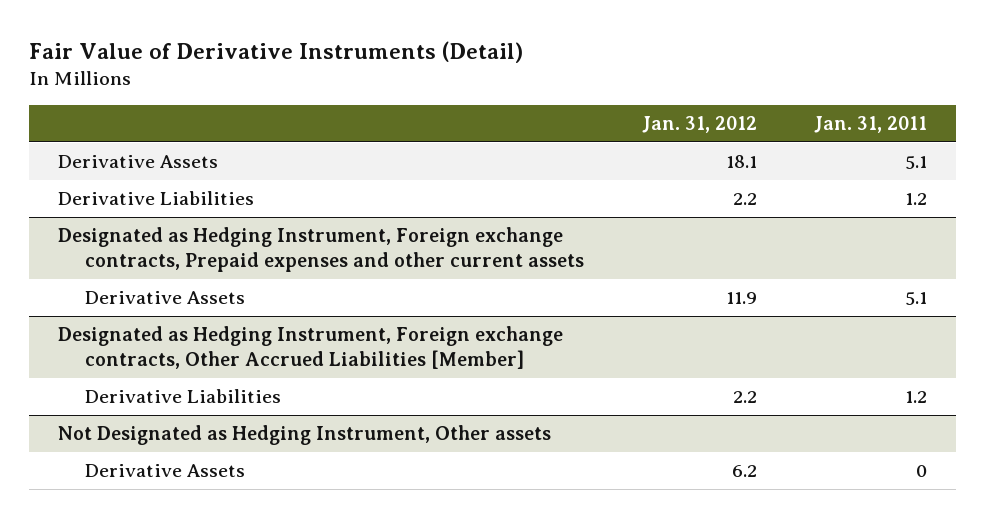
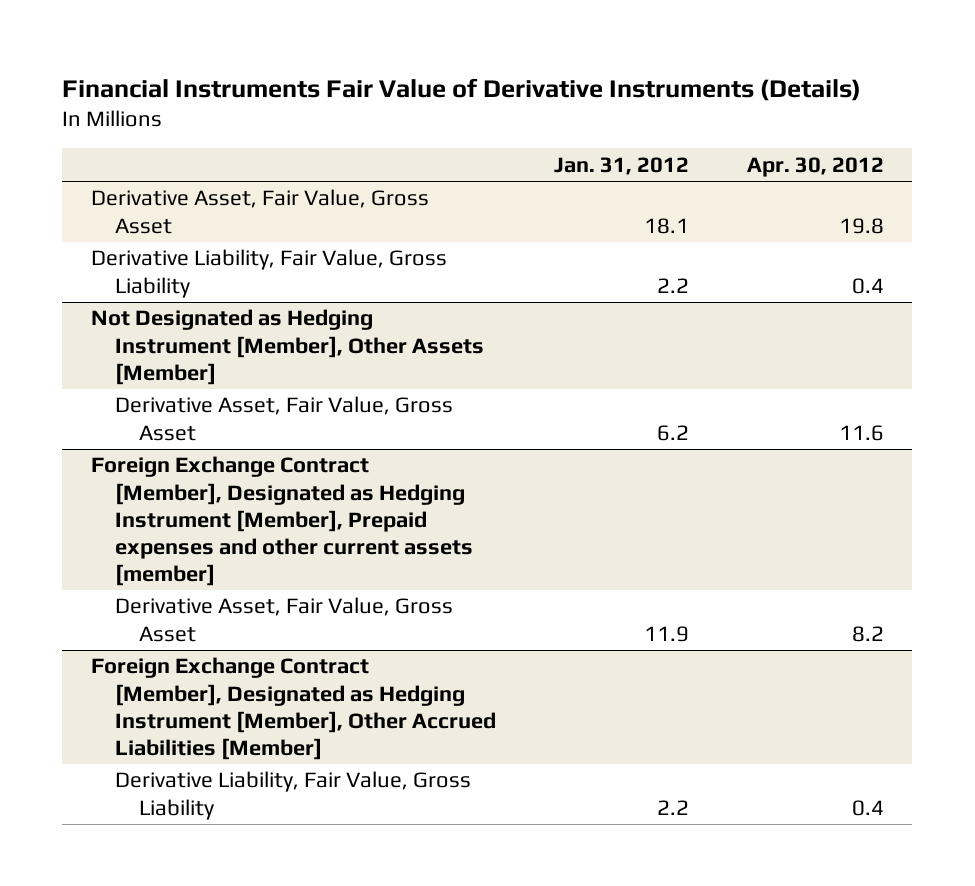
- Fair Value of Derivative Instruments (Detail)
+ Financial Instruments Fair Value of Derivative Instruments (Details)
- | Jan. 31, 2012 | Jan. 31, 2011
+ | Jan. 31, 2012 | Apr. 30, 2012
- Derivative Assets | 18.1 | 5.1
- Derivative Liabilities | 2.2 | 1.2
- Designated as Hedging Instrument, Foreign exchange contracts, Prepaid expenses and other current assets
- Derivative Assets | 11.9 | 5.1
- Designated as Hedging Instrument, Foreign exchange contracts, Other Accrued Liabilities [Member]
- Derivative Liabilities | 2.2 | 1.2
- Not Designated as Hedging Instrument, Other assets
- Derivative Assets | 6.2 | 0
+ Derivative Asset, Fair Value, Gross Asset | 18.1 | 19.8
+ Derivative Liability, Fair Value, Gross Liability | 2.2 | 0.4
+ Not Designated as Hedging Instrument [Member], Other Assets [Member]
+ Derivative Asset, Fair Value, Gross Asset | 6.2 | 11.6
+ Foreign Exchange Contract [Member], Designated as Hedging Instrument [Member], Prepaid expenses and other current assets [member]
+ Derivative Asset, Fair Value, Gross Asset | 11.9 | 8.2
+ Foreign Exchange Contract [Member], Designated as Hedging Instrument [Member], Other Accrued Liabilities [Member]
+ Derivative Liability, Fair Value, Gross Liability | 2.2 | 0.4

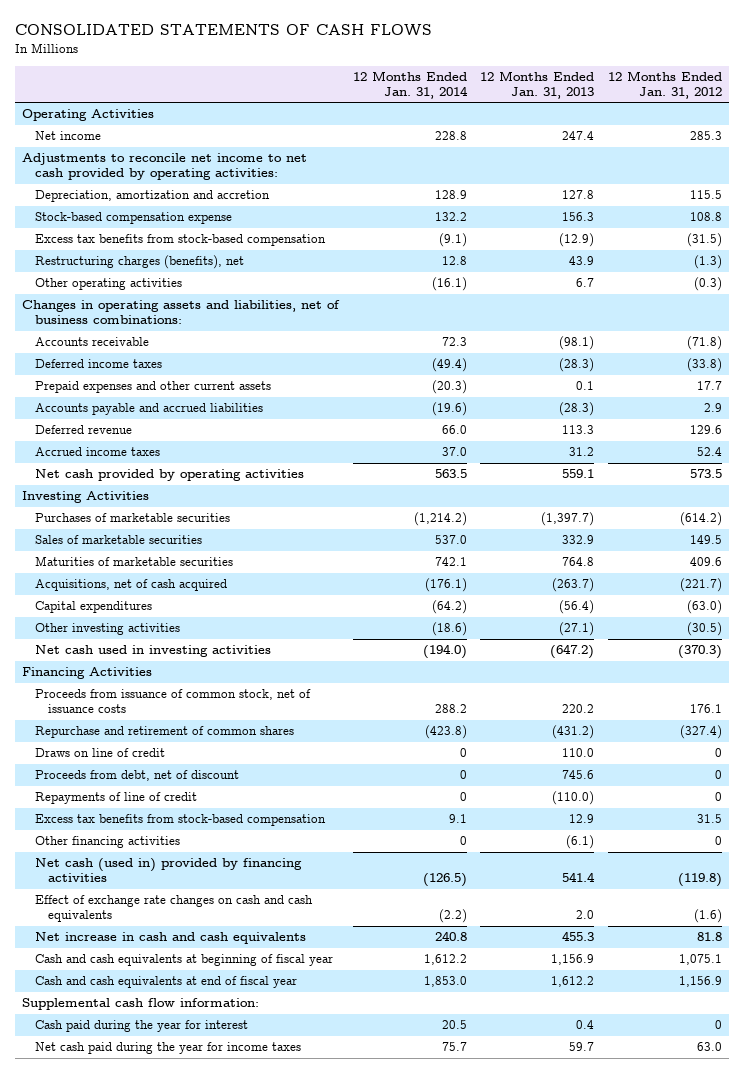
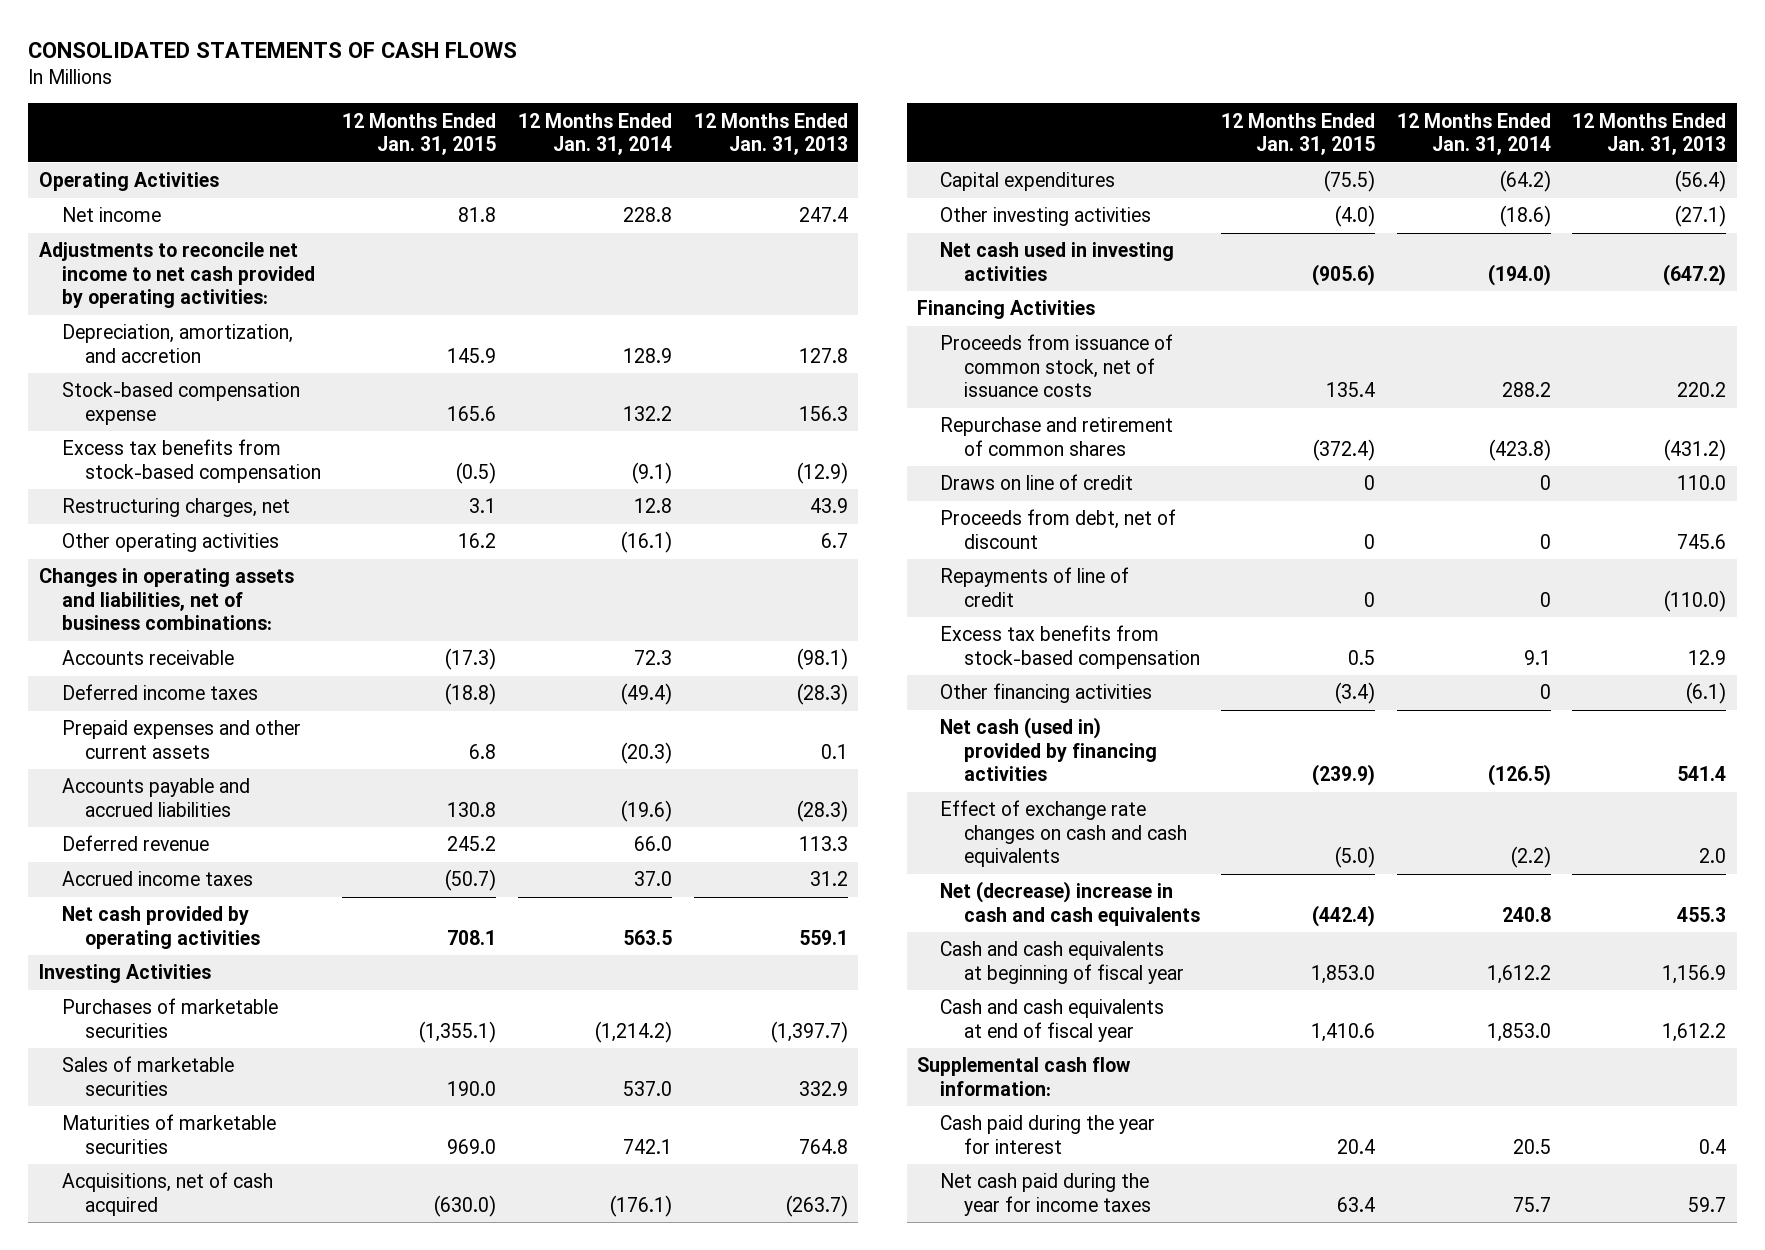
- | 12 Months Ended Jan. 31, 2014 | 12 Months Ended Jan. 31, 2013 | 12 Months Ended Jan. 31, 2012
+ | 12 Months Ended Jan. 31, 2015 | 12 Months Ended Jan. 31, 2014 | 12 Months Ended Jan. 31, 2013
- Depreciation, amortization and accretion | 128.9 | 127.8 | 115.5
+ Depreciation, amortization, and accretion | 145.9 | 128.9 | 127.8
- Restructuring charges (benefits), net | 12.8 | 43.9 | (1.3)
+ Restructuring charges, net | 3.1 | 12.8 | 43.9
- Net increase in cash and cash equivalents | 240.8 | 455.3 | 81.8
+ Net (decrease) increase in cash and cash equivalents | (442.4) | 240.8 | 455.3

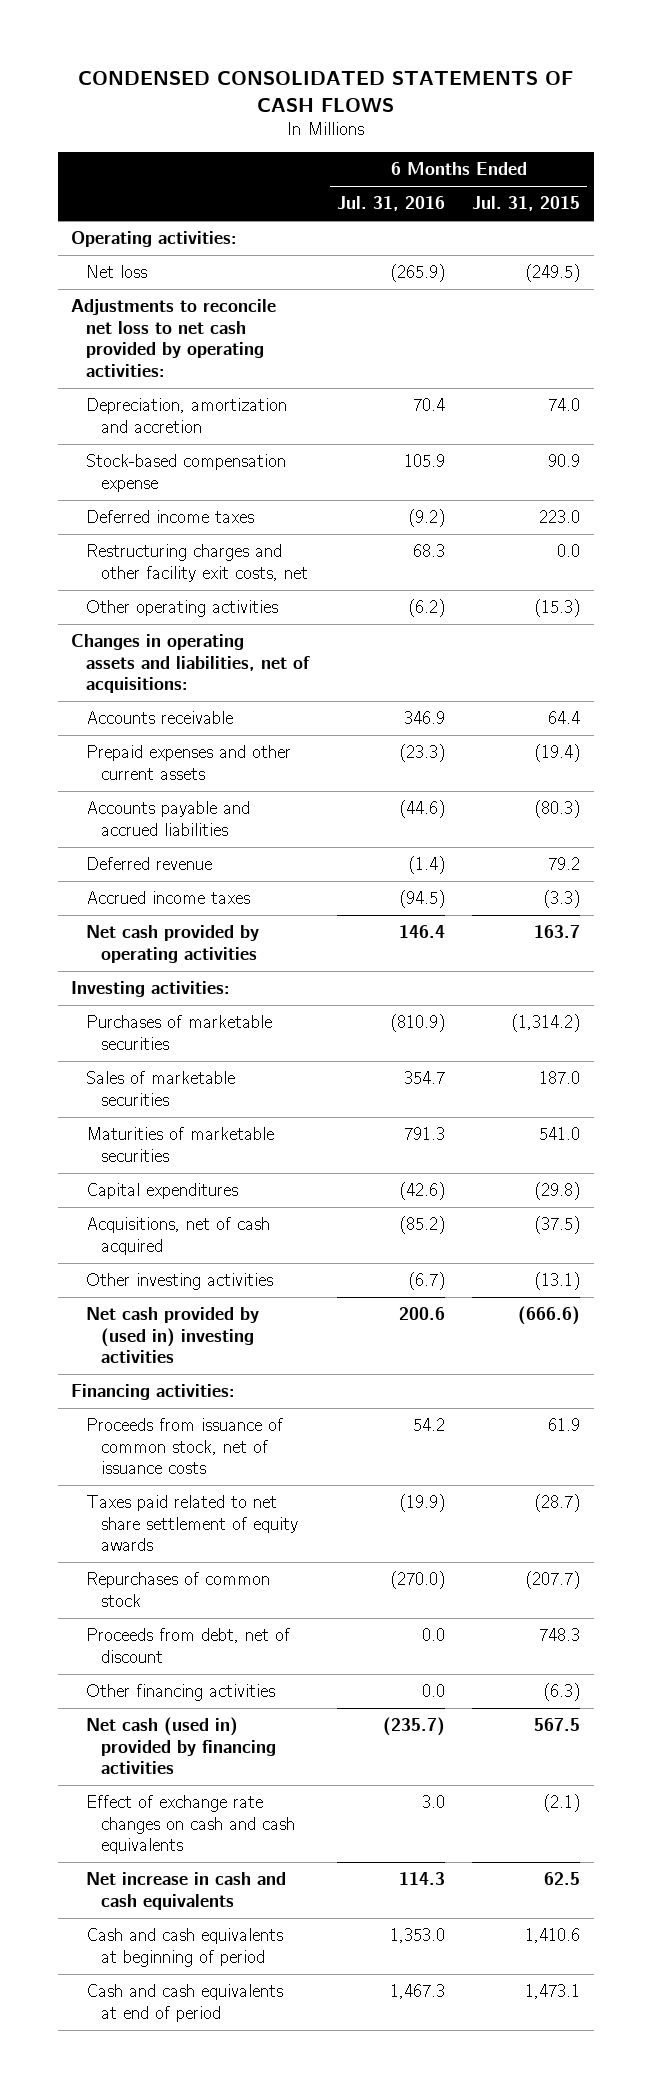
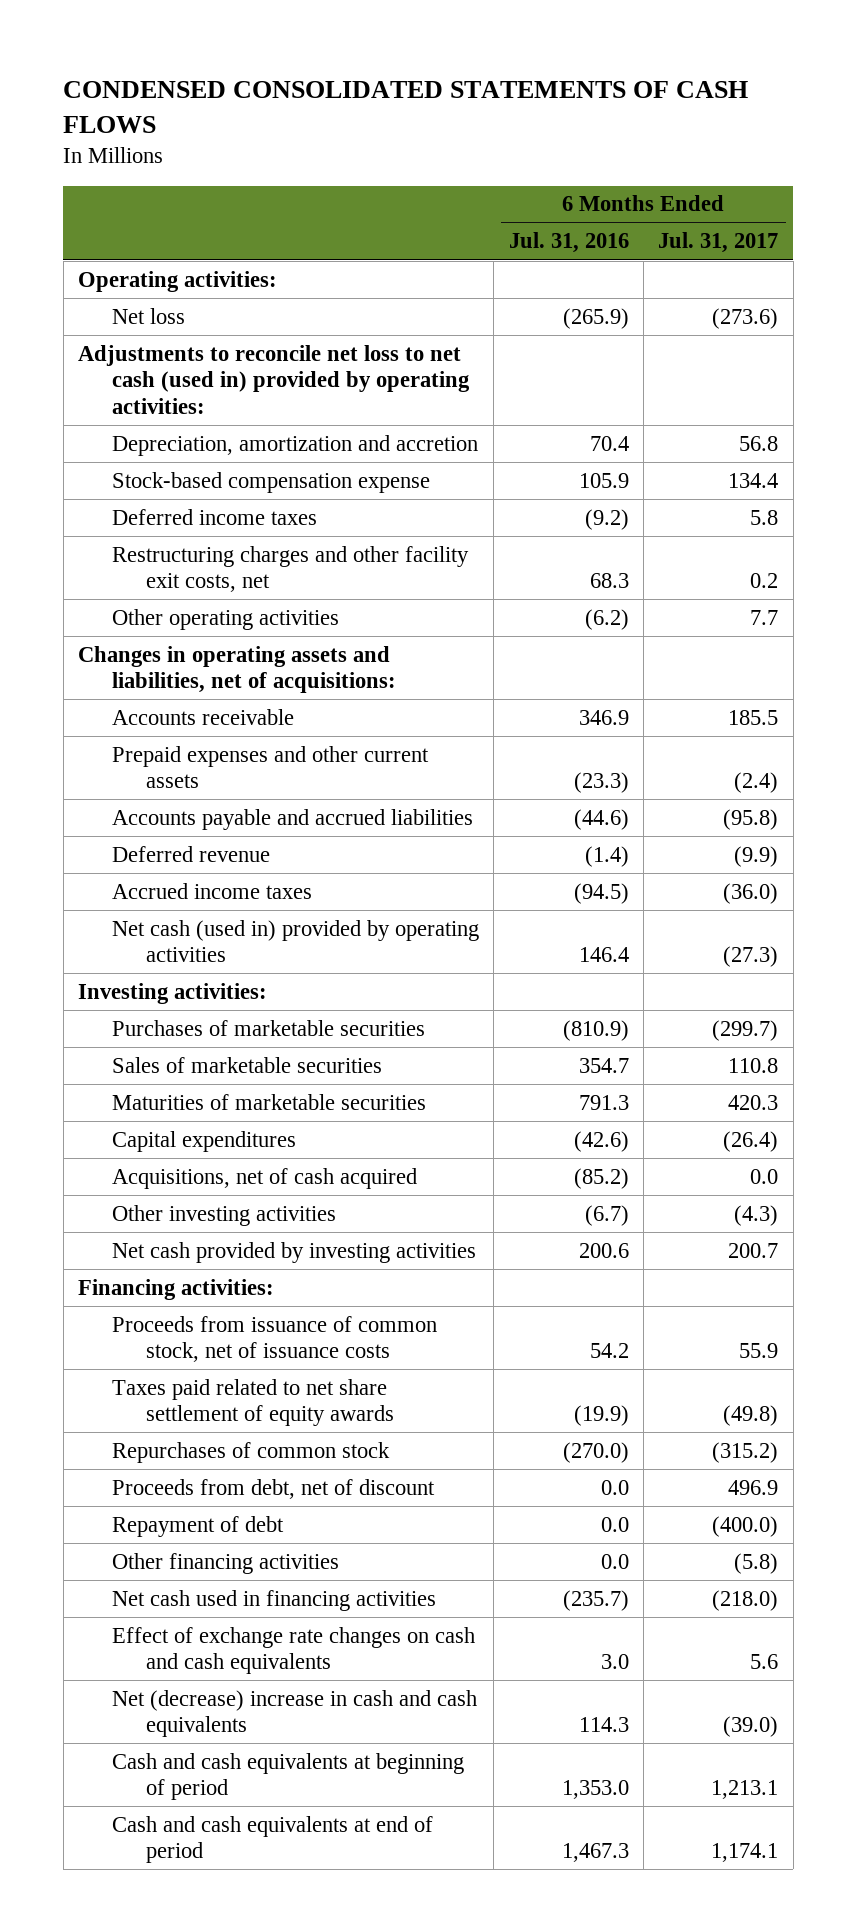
- | 6 Months Ended Jul. 31, 2016 | 6 Months Ended Jul. 31, 2015
+ | 6 Months Ended Jul. 31, 2016 | 6 Months Ended Jul. 31, 2017
- Adjustments to reconcile net loss to net cash provided by operating activities:
+ Adjustments to reconcile net loss to net cash (used in) provided by operating activities:
- Net cash provided by operating activities | 146.4 | 163.7
+ Net cash (used in) provided by operating activities | 146.4 | (27.3)
- Net cash provided by (used in) investing activities | 200.6 | (666.6)
+ Net cash provided by investing activities | 200.6 | 200.7
+ Repayment of debt | 0.0 | (400.0)
- Net cash (used in) provided by financing activities | (235.7) | 567.5
+ Net cash used in financing activities | (235.7) | (218.0)
- Net increase in cash and cash equivalents | 114.3 | 62.5
+ Net (decrease) increase in cash and cash equivalents | 114.3 | (39.0)

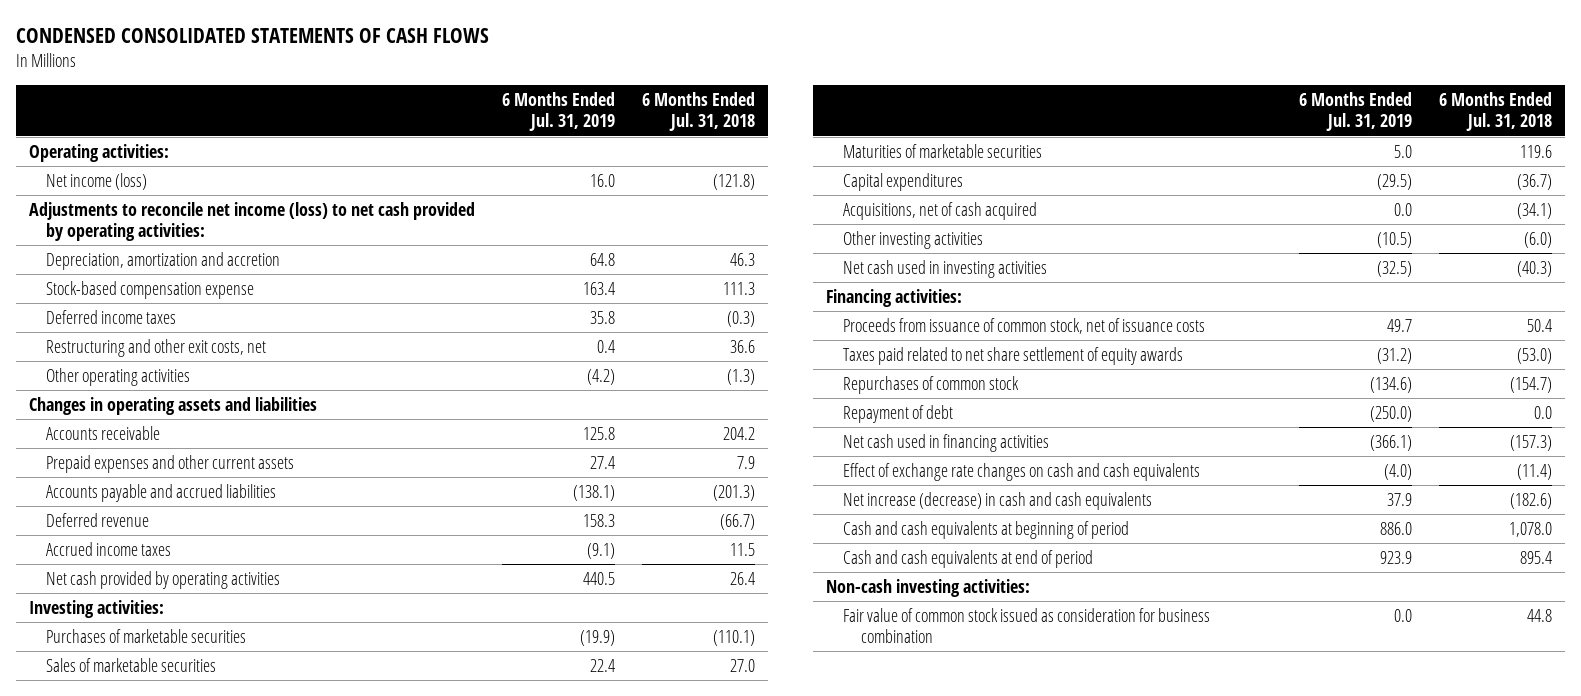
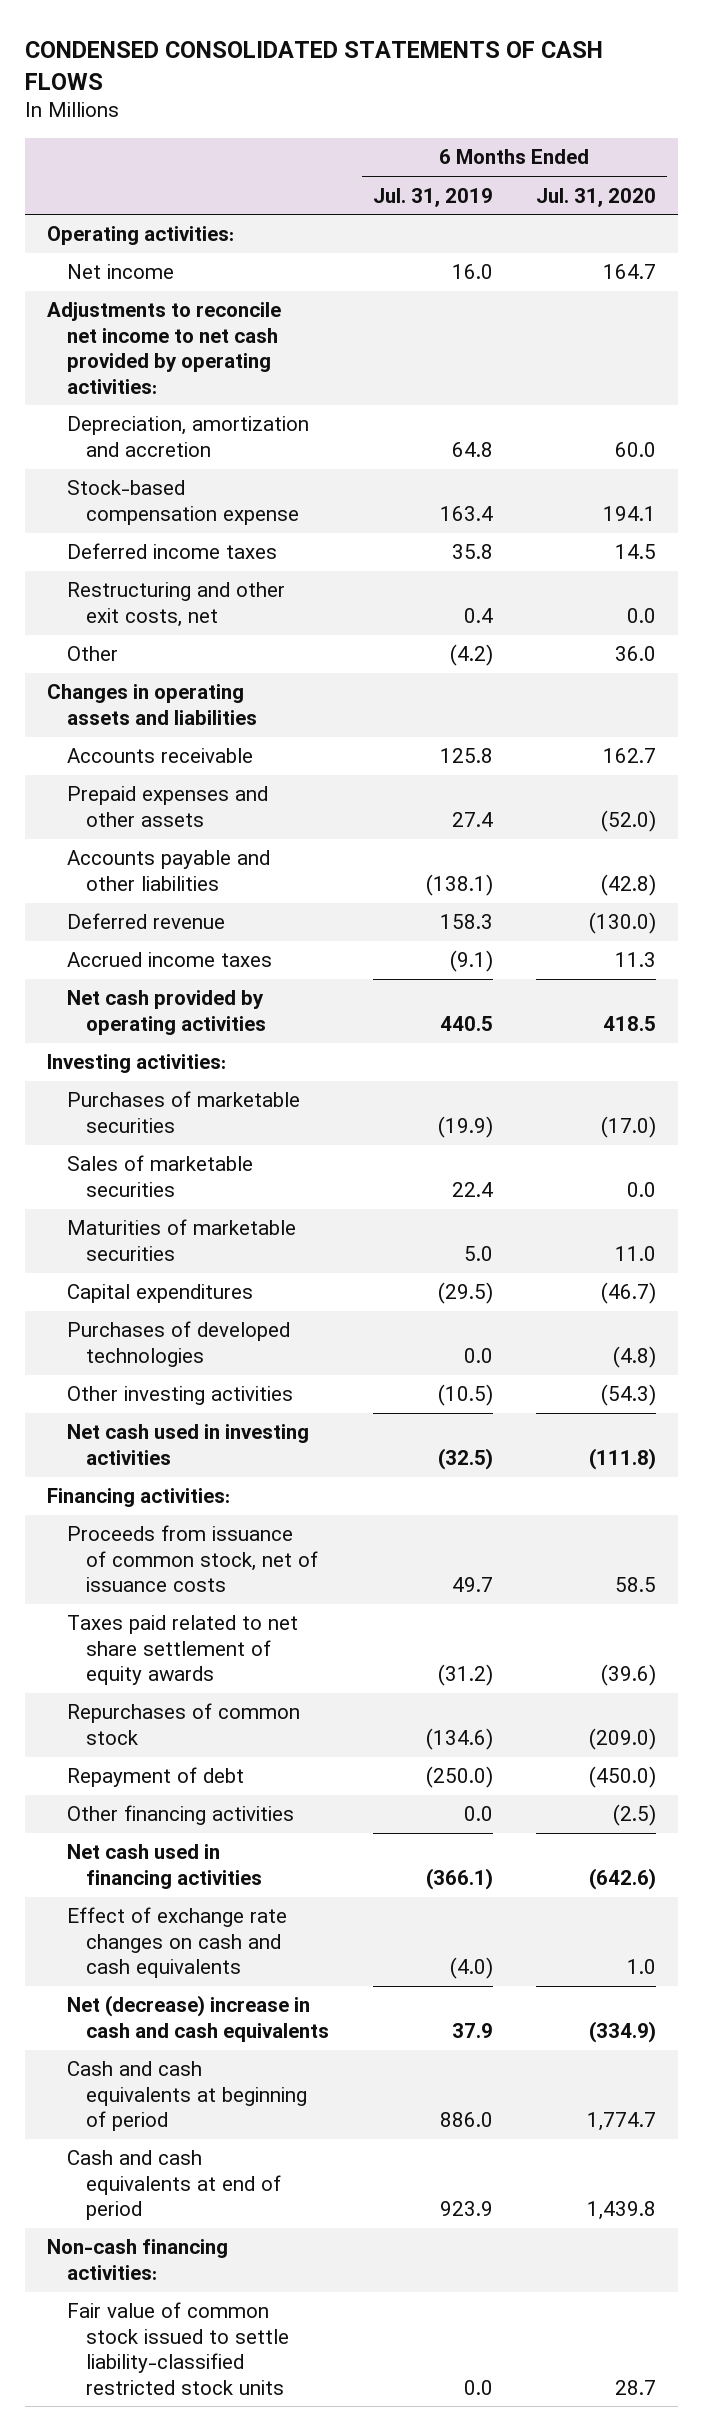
- | 6 Months Ended Jul. 31, 2019 | 6 Months Ended Jul. 31, 2018
+ | 6 Months Ended Jul. 31, 2019 | 6 Months Ended Jul. 31, 2020
- Net income (loss) | 16.0 | (121.8)
- Adjustments to reconcile net income (loss) to net cash provided by operating activities:
+ Net income | 16.0 | 164.7
+ Adjustments to reconcile net income to net cash provided by operating activities:
- Other operating activities | (4.2) | (1.3)
+ Other | (4.2) | 36.0
- Prepaid expenses and other current assets | 27.4 | 7.9
- Accounts payable and accrued liabilities | (138.1) | (201.3)
+ Prepaid expenses and other assets | 27.4 | (52.0)
+ Accounts payable and other liabilities | (138.1) | (42.8)
- Acquisitions, net of cash acquired | 0.0 | (34.1)
+ Purchases of developed technologies | 0.0 | (4.8)
+ Other financing activities | 0.0 | (2.5)
- Net increase (decrease) in cash and cash equivalents | 37.9 | (182.6)
+ Net (decrease) increase in cash and cash equivalents | 37.9 | (334.9)
- Non-cash investing activities:
- Fair value of common stock issued as consideration for business combination | 0.0 | 44.8
+ Non-cash financing activities:
+ Fair value of common stock issued to settle liability-classified restricted stock units | 0.0 | 28.7

